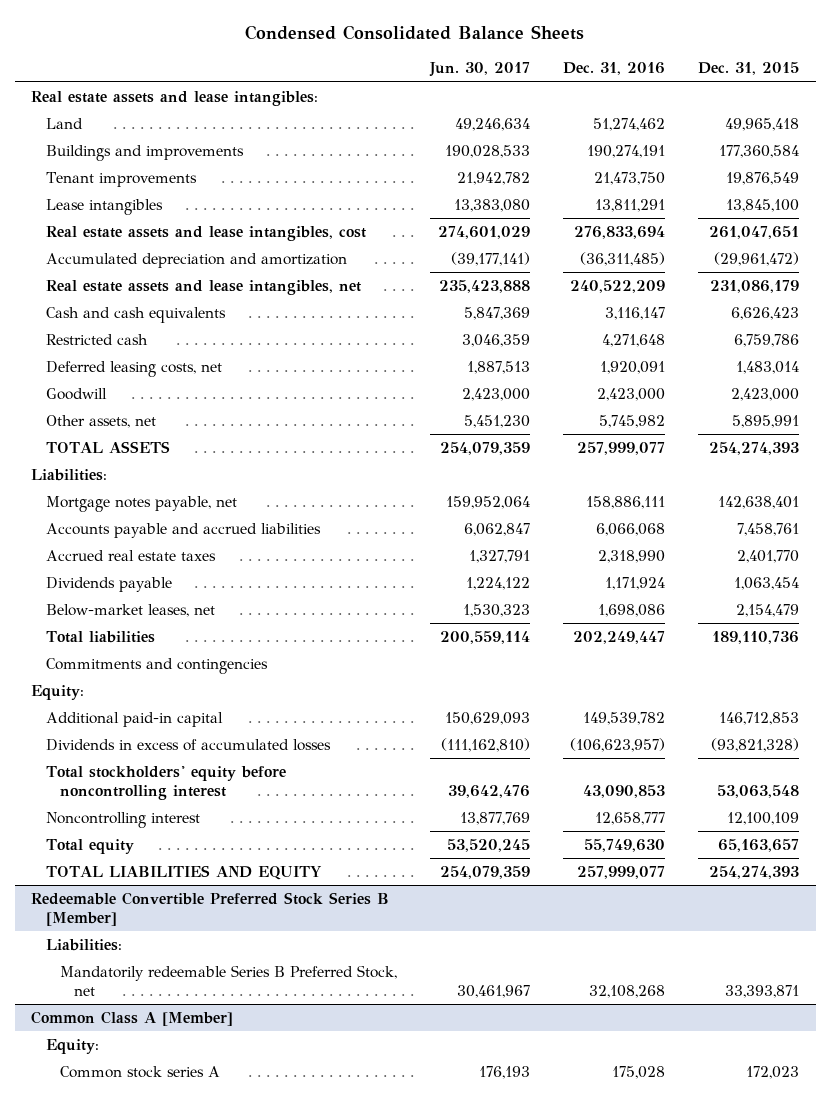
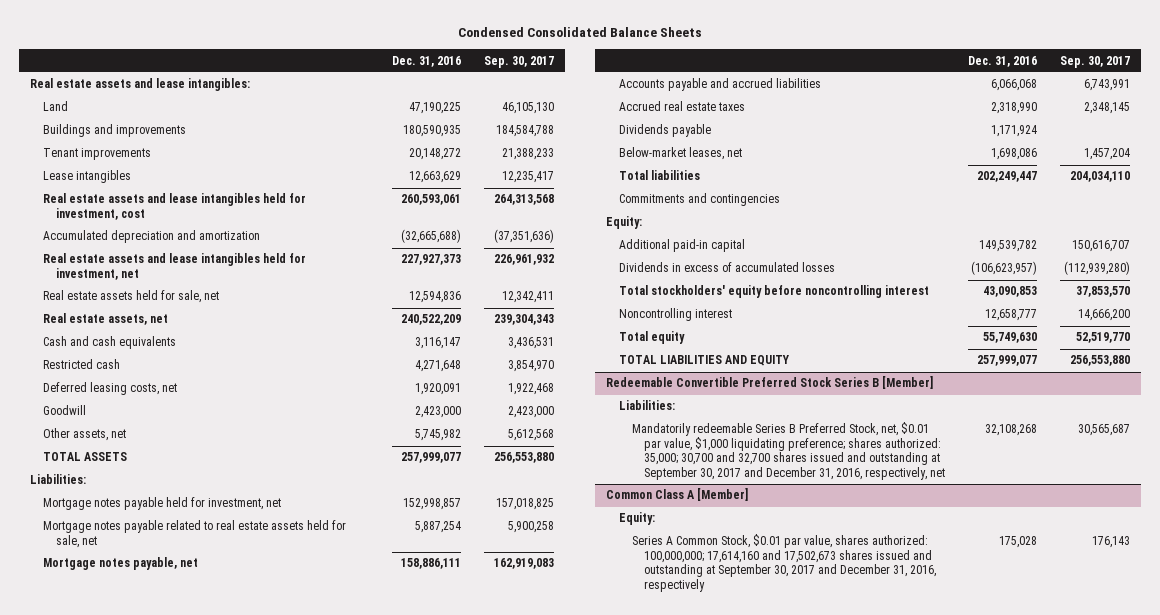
- | Jun. 30, 2017 | Dec. 31, 2016 | Dec. 31, 2015
+ | Dec. 31, 2016 | Sep. 30, 2017
- Land | 49,246,634 | 51,274,462 | 49,965,418
- Buildings and improvements | 190,028,533 | 190,274,191 | 177,360,584
- Tenant improvements | 21,942,782 | 21,473,750 | 19,876,549
- Lease intangibles | 13,383,080 | 13,811,291 | 13,845,100
- Real estate assets and lease intangibles, cost | 274,601,029 | 276,833,694 | 261,047,651
- Accumulated depreciation and amortization | (39,177,141) | (36,311,485) | (29,961,472)
- Real estate assets and lease intangibles, net | 235,423,888 | 240,522,209 | 231,086,179
+ Land | 47,190,225 | 46,105,130
+ Buildings and improvements | 180,590,935 | 184,584,788
+ Tenant improvements | 20,148,272 | 21,388,233
+ Lease intangibles | 12,663,629 | 12,235,417
+ Real estate assets and lease intangibles held for investment, cost | 260,593,061 | 264,313,568
+ Accumulated depreciation and amortization | (32,665,688) | (37,351,636)
+ Real estate assets and lease intangibles held for investment, net | 227,927,373 | 226,961,932
+ Real estate assets held for sale, net | 12,594,836 | 12,342,411
+ Real estate assets, net | 240,522,209 | 239,304,343
+ Mortgage notes payable held for investment, net | 152,998,857 | 157,018,825
+ Mortgage notes payable related to real estate assets held for sale, net | 5,887,254 | 5,900,258
@ Redeemable Convertible Preferred Stock Series B [Member]
- Mandatorily redeemable Series B Preferred Stock, net | 30,461,967 | 32,108,268 | 33,393,871
+ Mandatorily redeemable Series B Preferred Stock, net, $0.01 par value, $1,000 liquidating preference; shares authorized: 35,000; 30,700 and 32,700 shares issued and outstanding at September 30, 2017 and December 31, 2016, respectively, net | 32,108,268 | 30,565,687
@ Common Class A [Member]
- Common stock series A | 176,193 | 175,028 | 172,023
+ Series A Common Stock, $0.01 par value, shares authorized: 100,000,000; 17,614,160 and 17,502,673 shares issued and outstanding at September 30, 2017 and December 31, 2016, respectively | 175,028 | 176,143

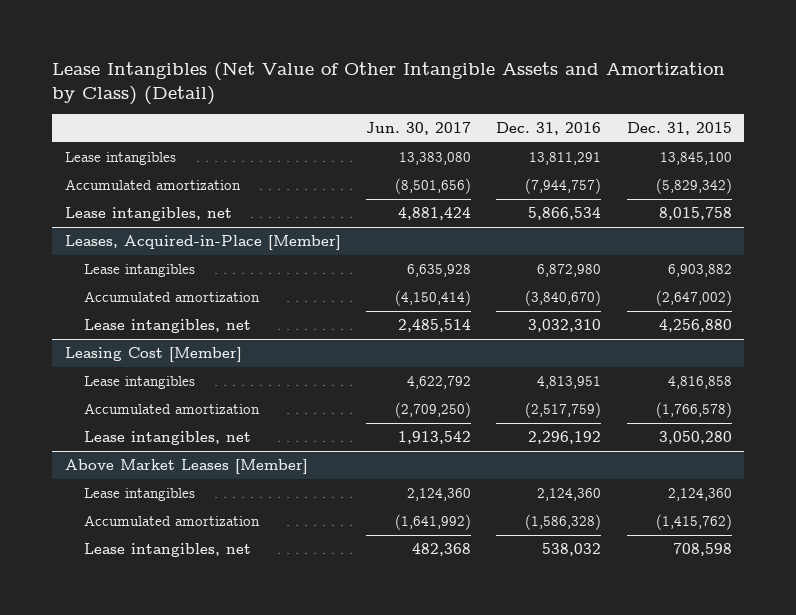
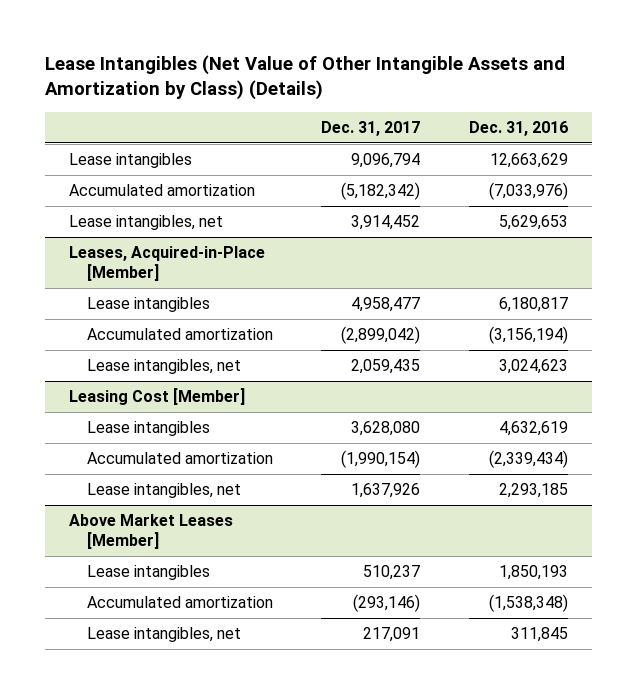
- Lease Intangibles (Net Value of Other Intangible Assets and Amortization by Class) (Detail)
+ Lease Intangibles (Net Value of Other Intangible Assets and Amortization by Class) (Details)
- | Jun. 30, 2017 | Dec. 31, 2016 | Dec. 31, 2015
+ | Dec. 31, 2017 | Dec. 31, 2016
- Lease intangibles | 13,383,080 | 13,811,291 | 13,845,100
- Accumulated amortization | (8,501,656) | (7,944,757) | (5,829,342)
- Lease intangibles, net | 4,881,424 | 5,866,534 | 8,015,758
+ Lease intangibles | 9,096,794 | 12,663,629
+ Accumulated amortization | (5,182,342) | (7,033,976)
+ Lease intangibles, net | 3,914,452 | 5,629,653
@ Leases, Acquired-in-Place [Member]
- Lease intangibles | 6,635,928 | 6,872,980 | 6,903,882
- Accumulated amortization | (4,150,414) | (3,840,670) | (2,647,002)
- Lease intangibles, net | 2,485,514 | 3,032,310 | 4,256,880
+ Lease intangibles | 4,958,477 | 6,180,817
+ Accumulated amortization | (2,899,042) | (3,156,194)
+ Lease intangibles, net | 2,059,435 | 3,024,623
@ Leasing Cost [Member]
- Lease intangibles | 4,622,792 | 4,813,951 | 4,816,858
- Accumulated amortization | (2,709,250) | (2,517,759) | (1,766,578)
- Lease intangibles, net | 1,913,542 | 2,296,192 | 3,050,280
+ Lease intangibles | 3,628,080 | 4,632,619
+ Accumulated amortization | (1,990,154) | (2,339,434)
+ Lease intangibles, net | 1,637,926 | 2,293,185
@ Above Market Leases [Member]
- Lease intangibles | 2,124,360 | 2,124,360 | 2,124,360
- Accumulated amortization | (1,641,992) | (1,586,328) | (1,415,762)
- Lease intangibles, net | 482,368 | 538,032 | 708,598
+ Lease intangibles | 510,237 | 1,850,193
+ Accumulated amortization | (293,146) | (1,538,348)
+ Lease intangibles, net | 217,091 | 311,845

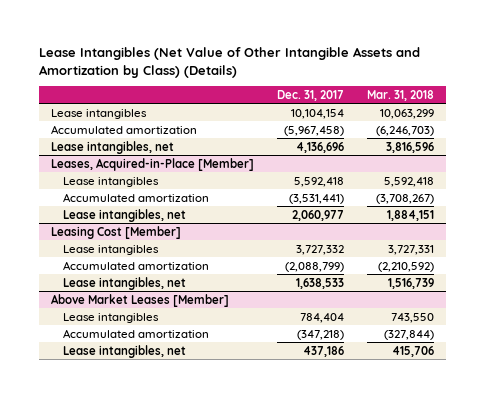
- | Dec. 31, 2017 | Dec. 31, 2016
+ | Dec. 31, 2017 | Mar. 31, 2018
- Lease intangibles | 9,096,794 | 12,663,629
- Accumulated amortization | (5,182,342) | (7,033,976)
- Lease intangibles, net | 3,914,452 | 5,629,653
+ Lease intangibles | 10,104,154 | 10,063,299
+ Accumulated amortization | (5,967,458) | (6,246,703)
+ Lease intangibles, net | 4,136,696 | 3,816,596
@ Leases, Acquired-in-Place [Member]
- Lease intangibles | 4,958,477 | 6,180,817
- Accumulated amortization | (2,899,042) | (3,156,194)
- Lease intangibles, net | 2,059,435 | 3,024,623
+ Lease intangibles | 5,592,418 | 5,592,418
+ Accumulated amortization | (3,531,441) | (3,708,267)
+ Lease intangibles, net | 2,060,977 | 1,884,151
@ Leasing Cost [Member]
- Lease intangibles | 3,628,080 | 4,632,619
- Accumulated amortization | (1,990,154) | (2,339,434)
- Lease intangibles, net | 1,637,926 | 2,293,185
+ Lease intangibles | 3,727,332 | 3,727,331
+ Accumulated amortization | (2,088,799) | (2,210,592)
+ Lease intangibles, net | 1,638,533 | 1,516,739
@ Above Market Leases [Member]
- Lease intangibles | 510,237 | 1,850,193
- Accumulated amortization | (293,146) | (1,538,348)
- Lease intangibles, net | 217,091 | 311,845
+ Lease intangibles | 784,404 | 743,550
+ Accumulated amortization | (347,218) | (327,844)
+ Lease intangibles, net | 437,186 | 415,706

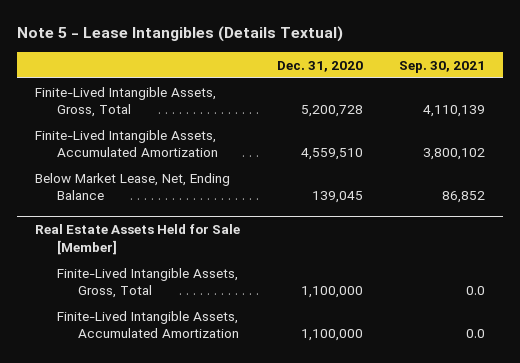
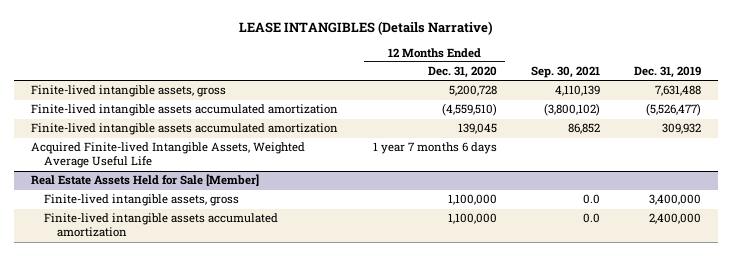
- Note 5 - Lease Intangibles (Details Textual)
+ LEASE INTANGIBLES (Details Narrative)
- | Dec. 31, 2020 | Sep. 30, 2021
+ | 12 Months Ended Dec. 31, 2020 | Sep. 30, 2021 | Dec. 31, 2019
- Finite-Lived Intangible Assets, Gross, Total | 5,200,728 | 4,110,139
- Finite-Lived Intangible Assets, Accumulated Amortization | 4,559,510 | 3,800,102
- Below Market Lease, Net, Ending Balance | 139,045 | 86,852
+ Finite-lived intangible assets, gross | 5,200,728 | 4,110,139 | 7,631,488
+ Finite-lived intangible assets accumulated amortization | (4,559,510) | (3,800,102) | (5,526,477)
+ Finite-lived intangible assets accumulated amortization | 139,045 | 86,852 | 309,932
+ Acquired Finite-lived Intangible Assets, Weighted Average Useful Life | 1 year 7 months 6 days | |
@ Real Estate Assets Held for Sale [Member]
- Finite-Lived Intangible Assets, Gross, Total | 1,100,000 | 0.0
- Finite-Lived Intangible Assets, Accumulated Amortization | 1,100,000 | 0.0
+ Finite-lived intangible assets, gross | 1,100,000 | 0.0 | 3,400,000
+ Finite-lived intangible assets accumulated amortization | 1,100,000 | 0.0 | 2,400,000

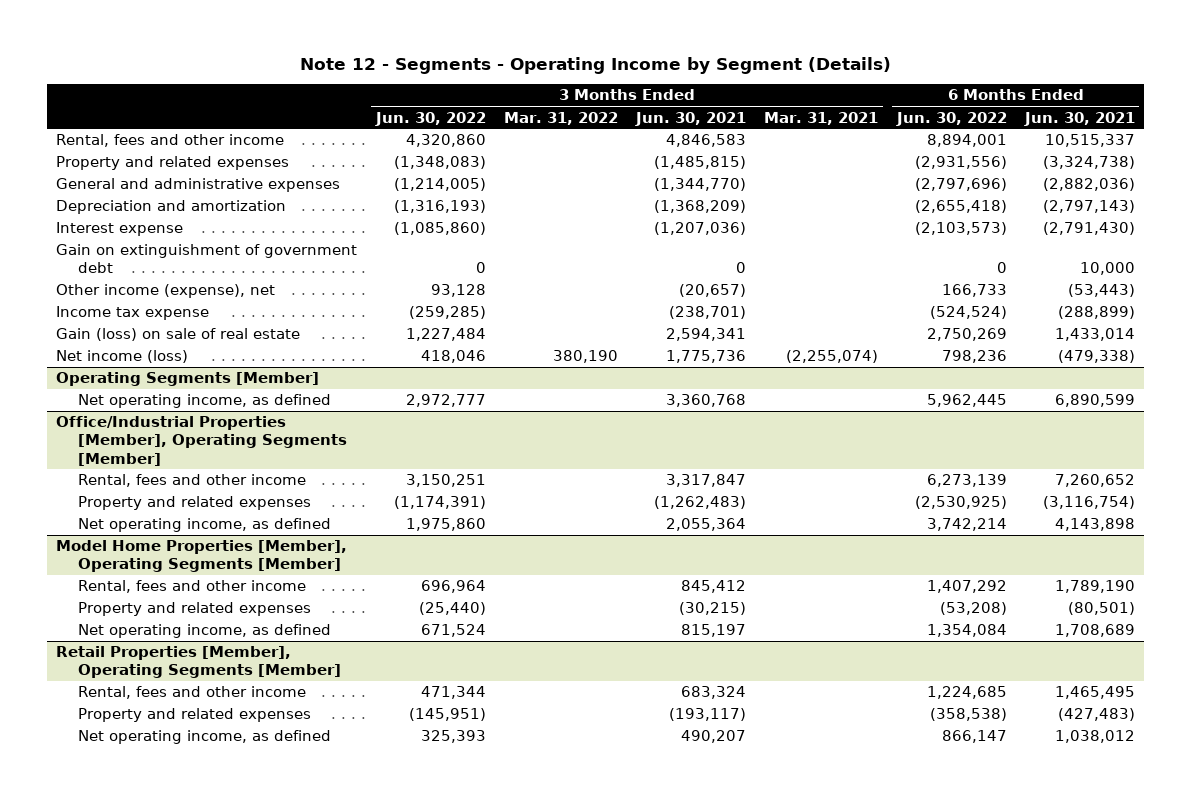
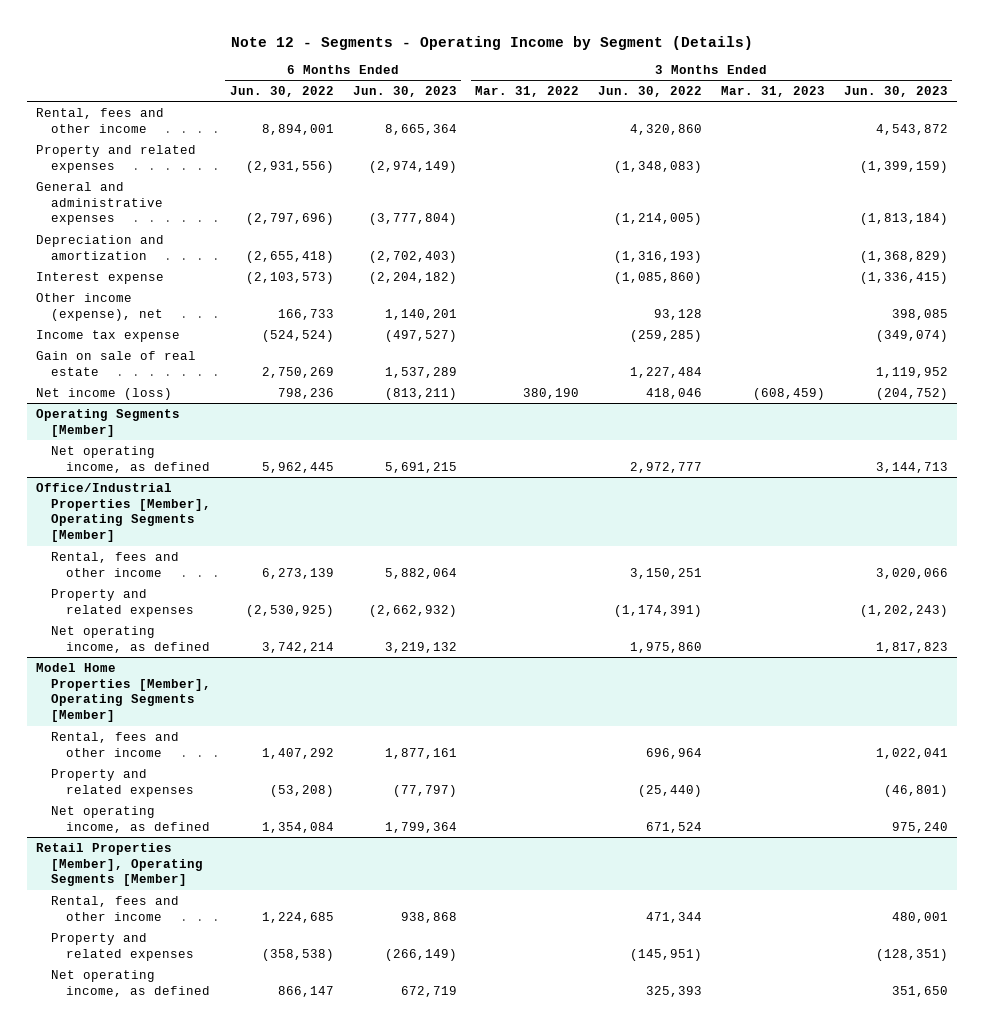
- | 3 Months Ended Jun. 30, 2022 | 3 Months Ended Mar. 31, 2022 | 3 Months Ended Jun. 30, 2021 | 3 Months Ended Mar. 31, 2021 | 6 Months Ended Jun. 30, 2022 | 6 Months Ended Jun. 30, 2021
+ | 6 Months Ended Jun. 30, 2022 | 6 Months Ended Jun. 30, 2023 | 3 Months Ended Mar. 31, 2022 | 3 Months Ended Jun. 30, 2022 | 3 Months Ended Mar. 31, 2023 | 3 Months Ended Jun. 30, 2023
- Gain on extinguishment of government debt | 0 | | 0 | | 0 | 10,000
- Gain (loss) on sale of real estate | 1,227,484 | | 2,594,341 | | 2,750,269 | 1,433,014
+ Gain on sale of real estate | 2,750,269 | 1,537,289 | | 1,227,484 | | 1,119,952

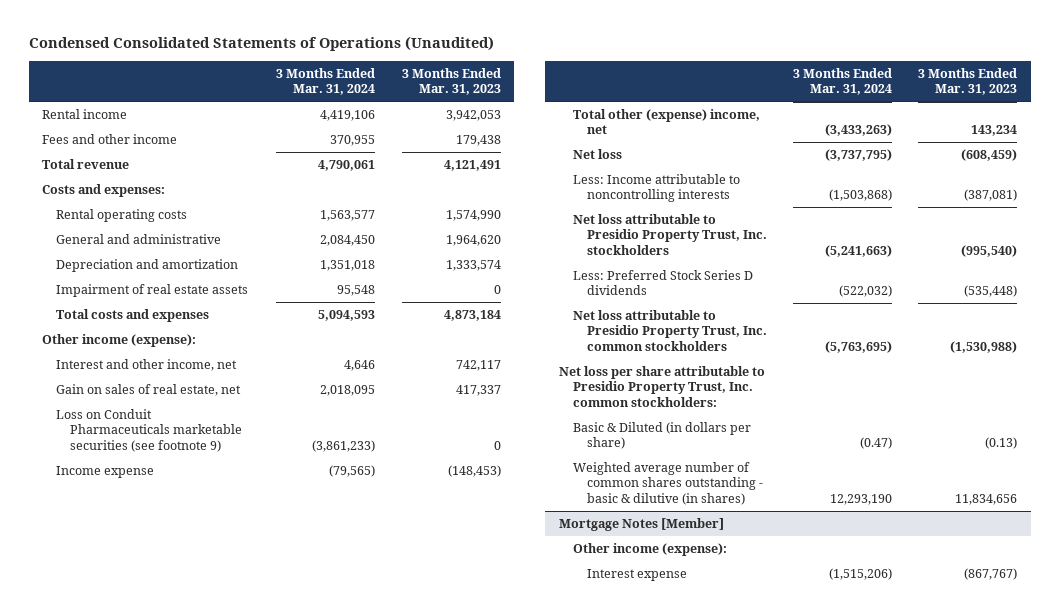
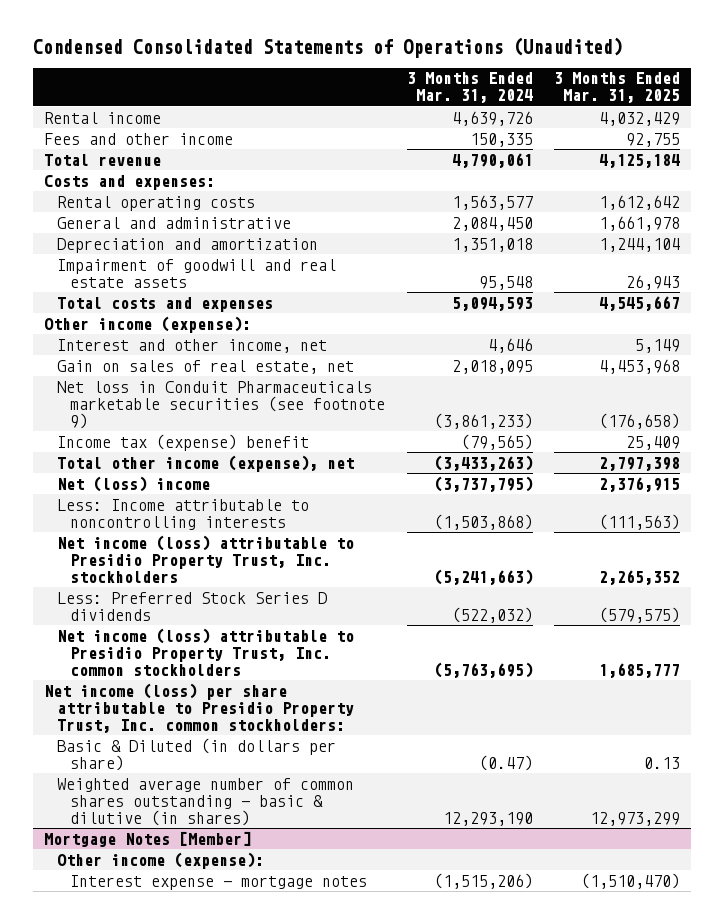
- | 3 Months Ended Mar. 31, 2024 | 3 Months Ended Mar. 31, 2023
+ | 3 Months Ended Mar. 31, 2024 | 3 Months Ended Mar. 31, 2025
- Rental income | 4,419,106 | 3,942,053
- Fees and other income | 370,955 | 179,438
+ Rental income | 4,639,726 | 4,032,429
+ Fees and other income | 150,335 | 92,755
- Impairment of real estate assets | 95,548 | 0
+ Impairment of goodwill and real estate assets | 95,548 | 26,943
- Loss on Conduit Pharmaceuticals marketable securities (see footnote 9) | (3,861,233) | 0
- Income expense | (79,565) | (148,453)
- Total other (expense) income, net | (3,433,263) | 143,234
- Net loss | (3,737,795) | (608,459)
+ Net loss in Conduit Pharmaceuticals marketable securities (see footnote 9) | (3,861,233) | (176,658)
+ Income tax (expense) benefit | (79,565) | 25,409
+ Total other income (expense), net | (3,433,263) | 2,797,398
+ Net (loss) income | (3,737,795) | 2,376,915
- Net loss attributable to Presidio Property Trust, Inc. stockholders | (5,241,663) | (995,540)
+ Net income (loss) attributable to Presidio Property Trust, Inc. stockholders | (5,241,663) | 2,265,352
- Net loss attributable to Presidio Property Trust, Inc. common stockholders | (5,763,695) | (1,530,988)
- Net loss per share attributable to Presidio Property Trust, Inc. common stockholders:
+ Net income (loss) attributable to Presidio Property Trust, Inc. common stockholders | (5,763,695) | 1,685,777
+ Net income (loss) per share attributable to Presidio Property Trust, Inc. common stockholders:
@ Mortgage Notes [Member]
- Interest expense | (1,515,206) | (867,767)
+ Interest expense - mortgage notes | (1,515,206) | (1,510,470)

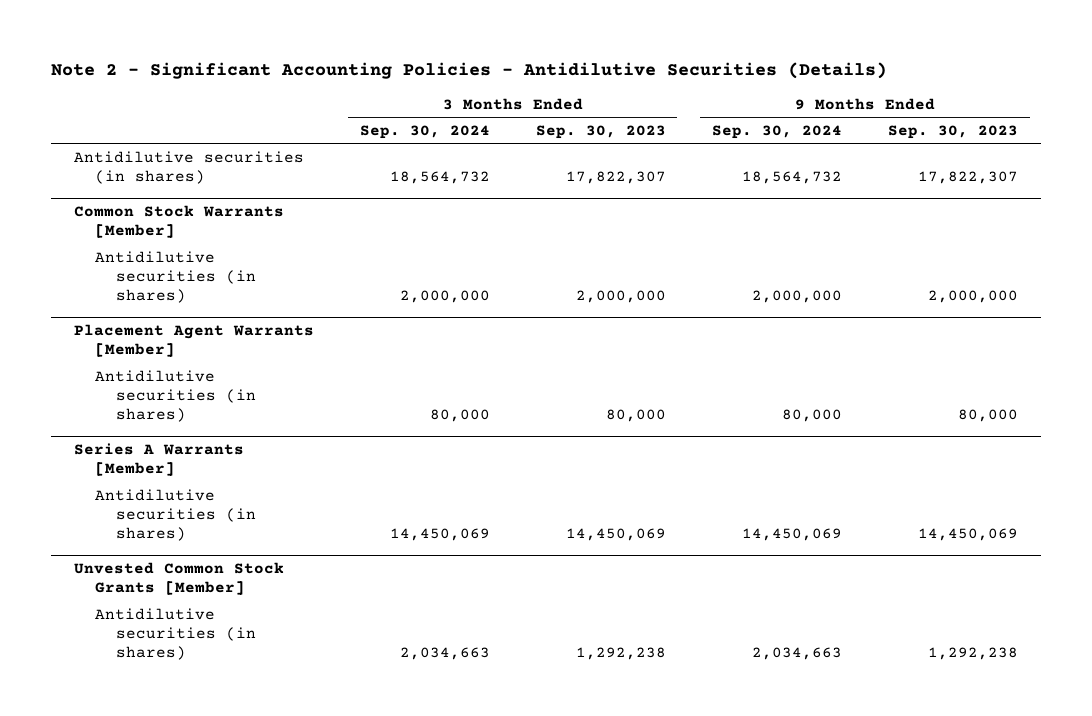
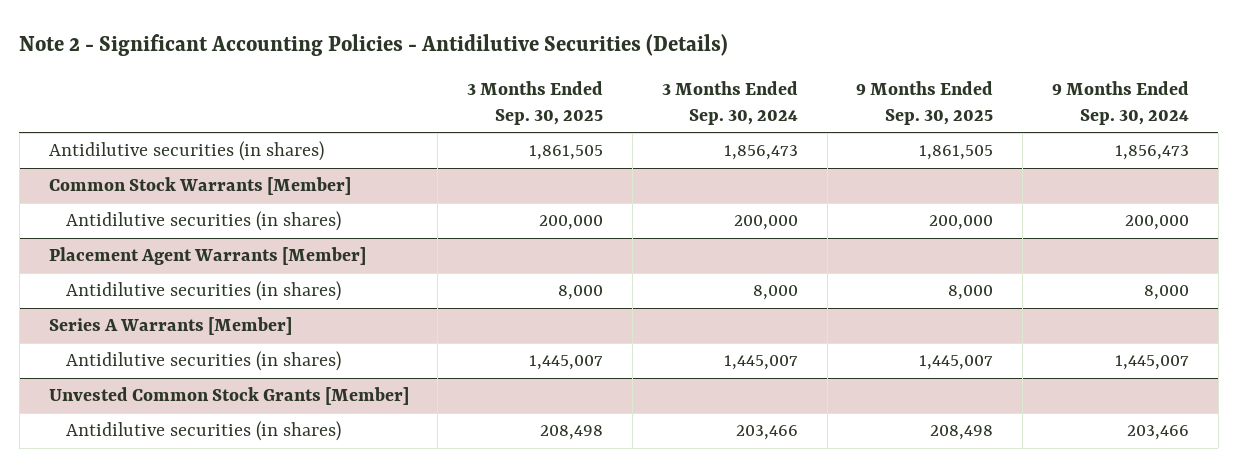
- | 3 Months Ended Sep. 30, 2024 | 3 Months Ended Sep. 30, 2023 | 9 Months Ended Sep. 30, 2024 | 9 Months Ended Sep. 30, 2023
+ | 3 Months Ended Sep. 30, 2025 | 3 Months Ended Sep. 30, 2024 | 9 Months Ended Sep. 30, 2025 | 9 Months Ended Sep. 30, 2024
- Antidilutive securities (in shares) | 18,564,732 | 17,822,307 | 18,564,732 | 17,822,307
+ Antidilutive securities (in shares) | 1,861,505 | 1,856,473 | 1,861,505 | 1,856,473
@ Common Stock Warrants [Member]
- Antidilutive securities (in shares) | 2,000,000 | 2,000,000 | 2,000,000 | 2,000,000
+ Antidilutive securities (in shares) | 200,000 | 200,000 | 200,000 | 200,000
@ Placement Agent Warrants [Member]
- Antidilutive securities (in shares) | 80,000 | 80,000 | 80,000 | 80,000
+ Antidilutive securities (in shares) | 8,000 | 8,000 | 8,000 | 8,000
@ Series A Warrants [Member]
- Antidilutive securities (in shares) | 14,450,069 | 14,450,069 | 14,450,069 | 14,450,069
+ Antidilutive securities (in shares) | 1,445,007 | 1,445,007 | 1,445,007 | 1,445,007
@ Unvested Common Stock Grants [Member]
- Antidilutive securities (in shares) | 2,034,663 | 1,292,238 | 2,034,663 | 1,292,238
+ Antidilutive securities (in shares) | 208,498 | 203,466 | 208,498 | 203,466

